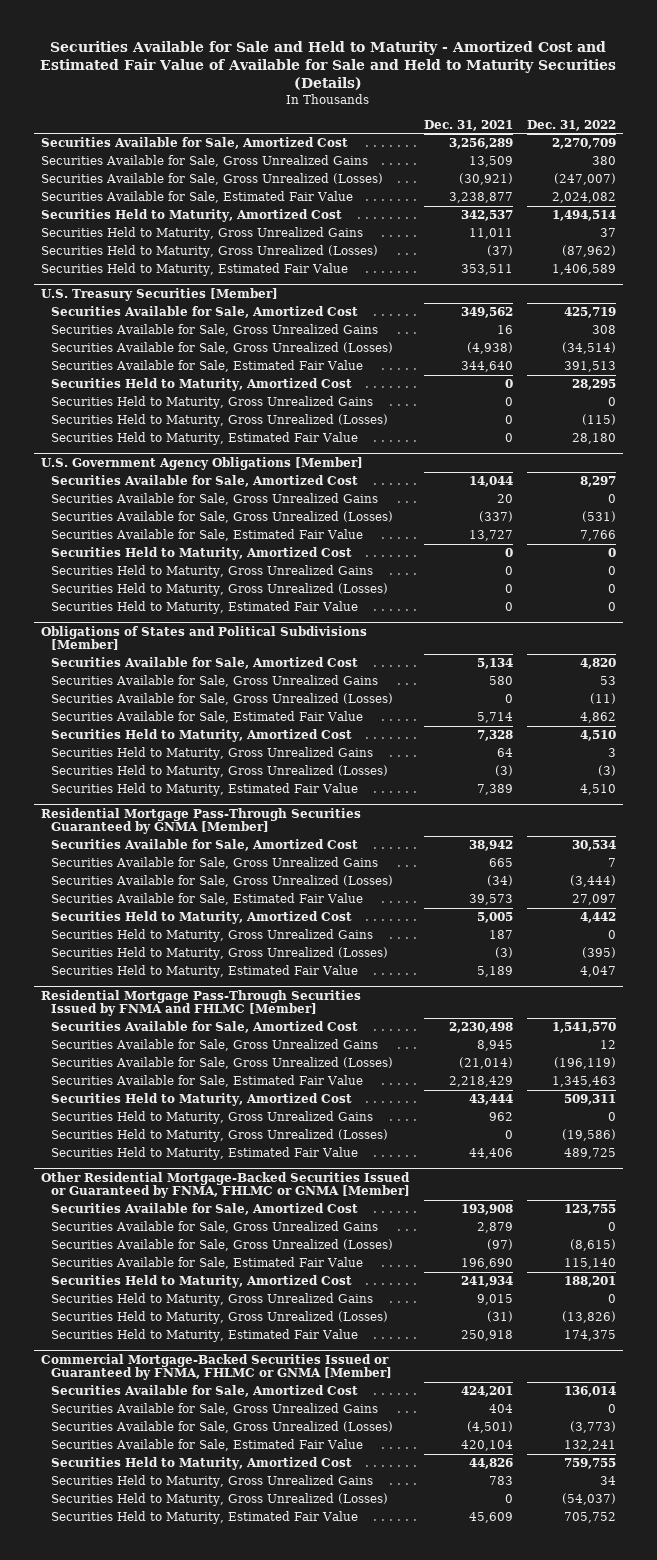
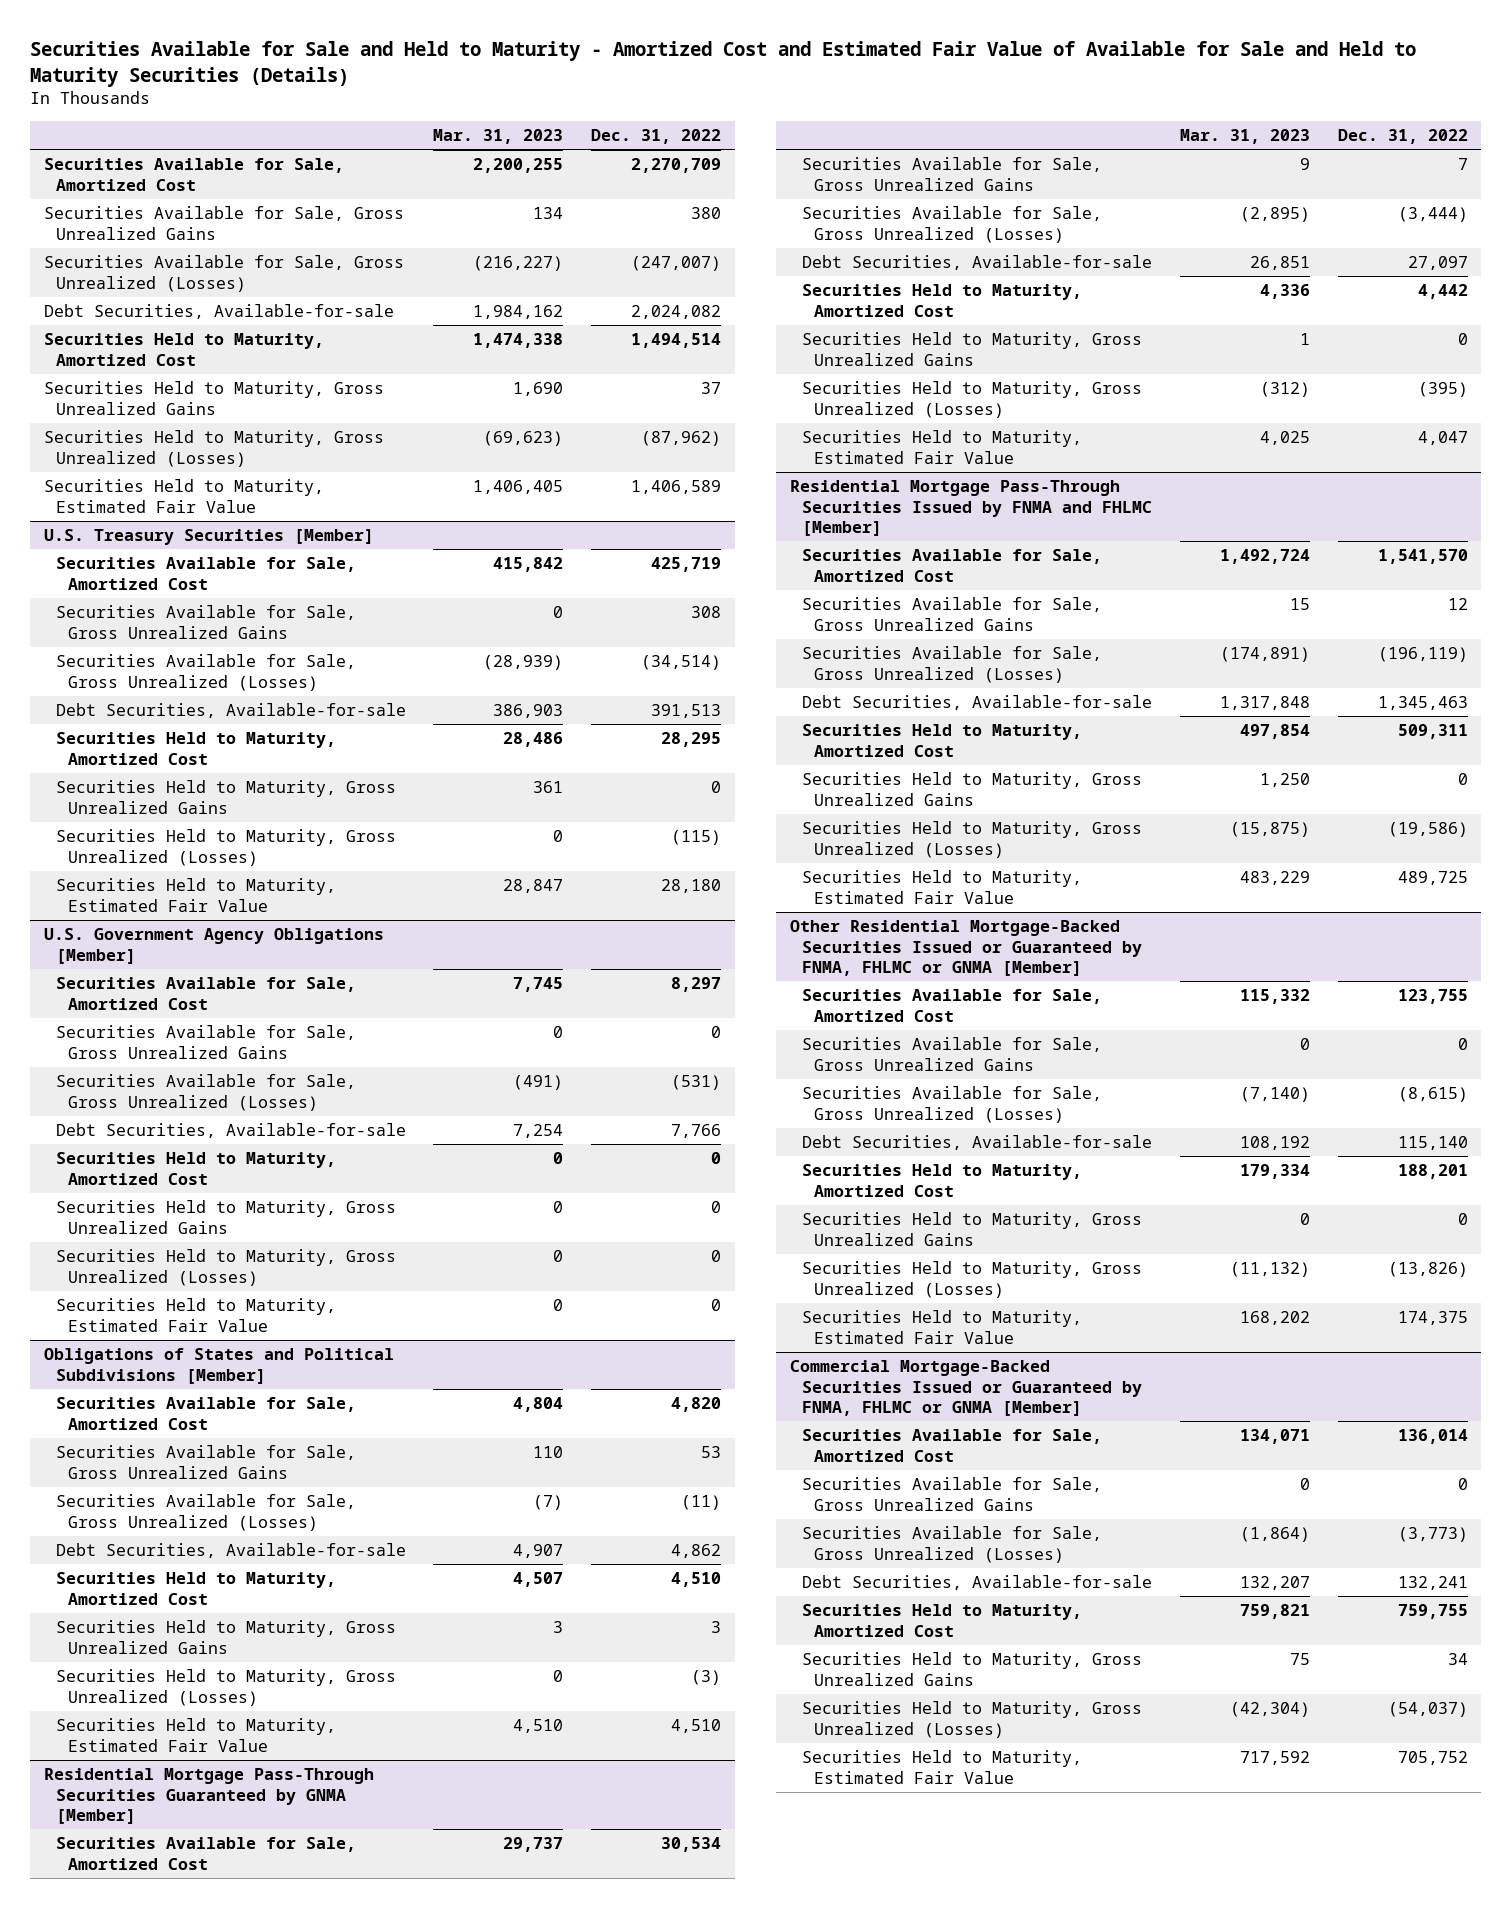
- | Dec. 31, 2021 | Dec. 31, 2022
+ | Mar. 31, 2023 | Dec. 31, 2022
- Securities Available for Sale, Estimated Fair Value | 3,238,877 | 2,024,082
+ Debt Securities, Available-for-sale | 1,984,162 | 2,024,082
@ U.S. Treasury Securities [Member]
- Securities Available for Sale, Estimated Fair Value | 344,640 | 391,513
+ Debt Securities, Available-for-sale | 386,903 | 391,513
@ U.S. Government Agency Obligations [Member]
- Securities Available for Sale, Estimated Fair Value | 13,727 | 7,766
+ Debt Securities, Available-for-sale | 7,254 | 7,766
@ Obligations of States and Political Subdivisions [Member]
- Securities Available for Sale, Estimated Fair Value | 5,714 | 4,862
+ Debt Securities, Available-for-sale | 4,907 | 4,862
@ Residential Mortgage Pass-Through Securities Guaranteed by GNMA [Member]
- Securities Available for Sale, Estimated Fair Value | 39,573 | 27,097
+ Debt Securities, Available-for-sale | 26,851 | 27,097
@ Residential Mortgage Pass-Through Securities Issued by FNMA and FHLMC [Member]
- Securities Available for Sale, Estimated Fair Value | 2,218,429 | 1,345,463
+ Debt Securities, Available-for-sale | 1,317,848 | 1,345,463
@ Other Residential Mortgage-Backed Securities Issued or Guaranteed by FNMA, FHLMC or GNMA [Member]
- Securities Available for Sale, Estimated Fair Value | 196,690 | 115,140
+ Debt Securities, Available-for-sale | 108,192 | 115,140
@ Commercial Mortgage-Backed Securities Issued or Guaranteed by FNMA, FHLMC or GNMA [Member]
- Securities Available for Sale, Estimated Fair Value | 420,104 | 132,241
+ Debt Securities, Available-for-sale | 132,207 | 132,241

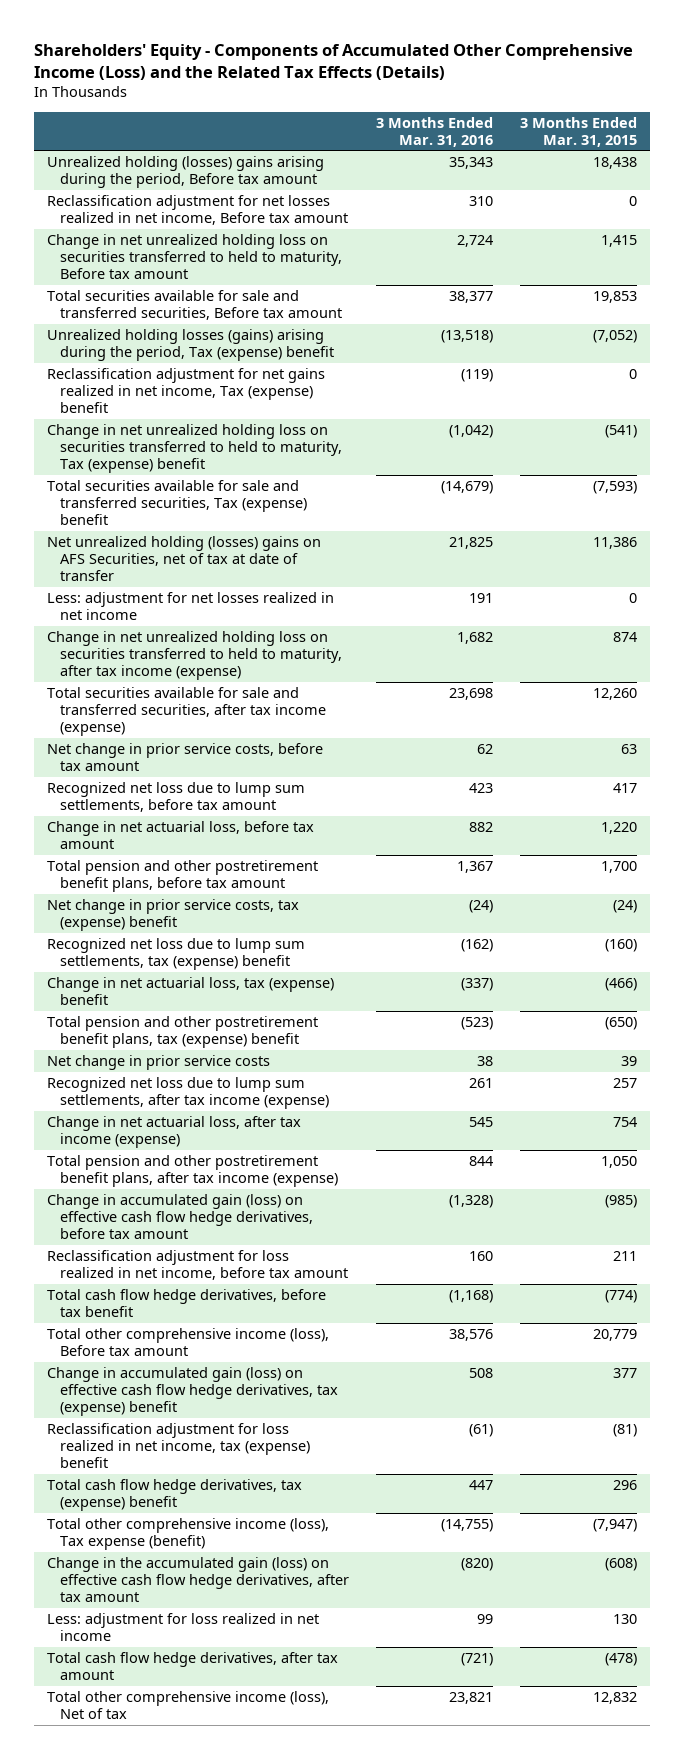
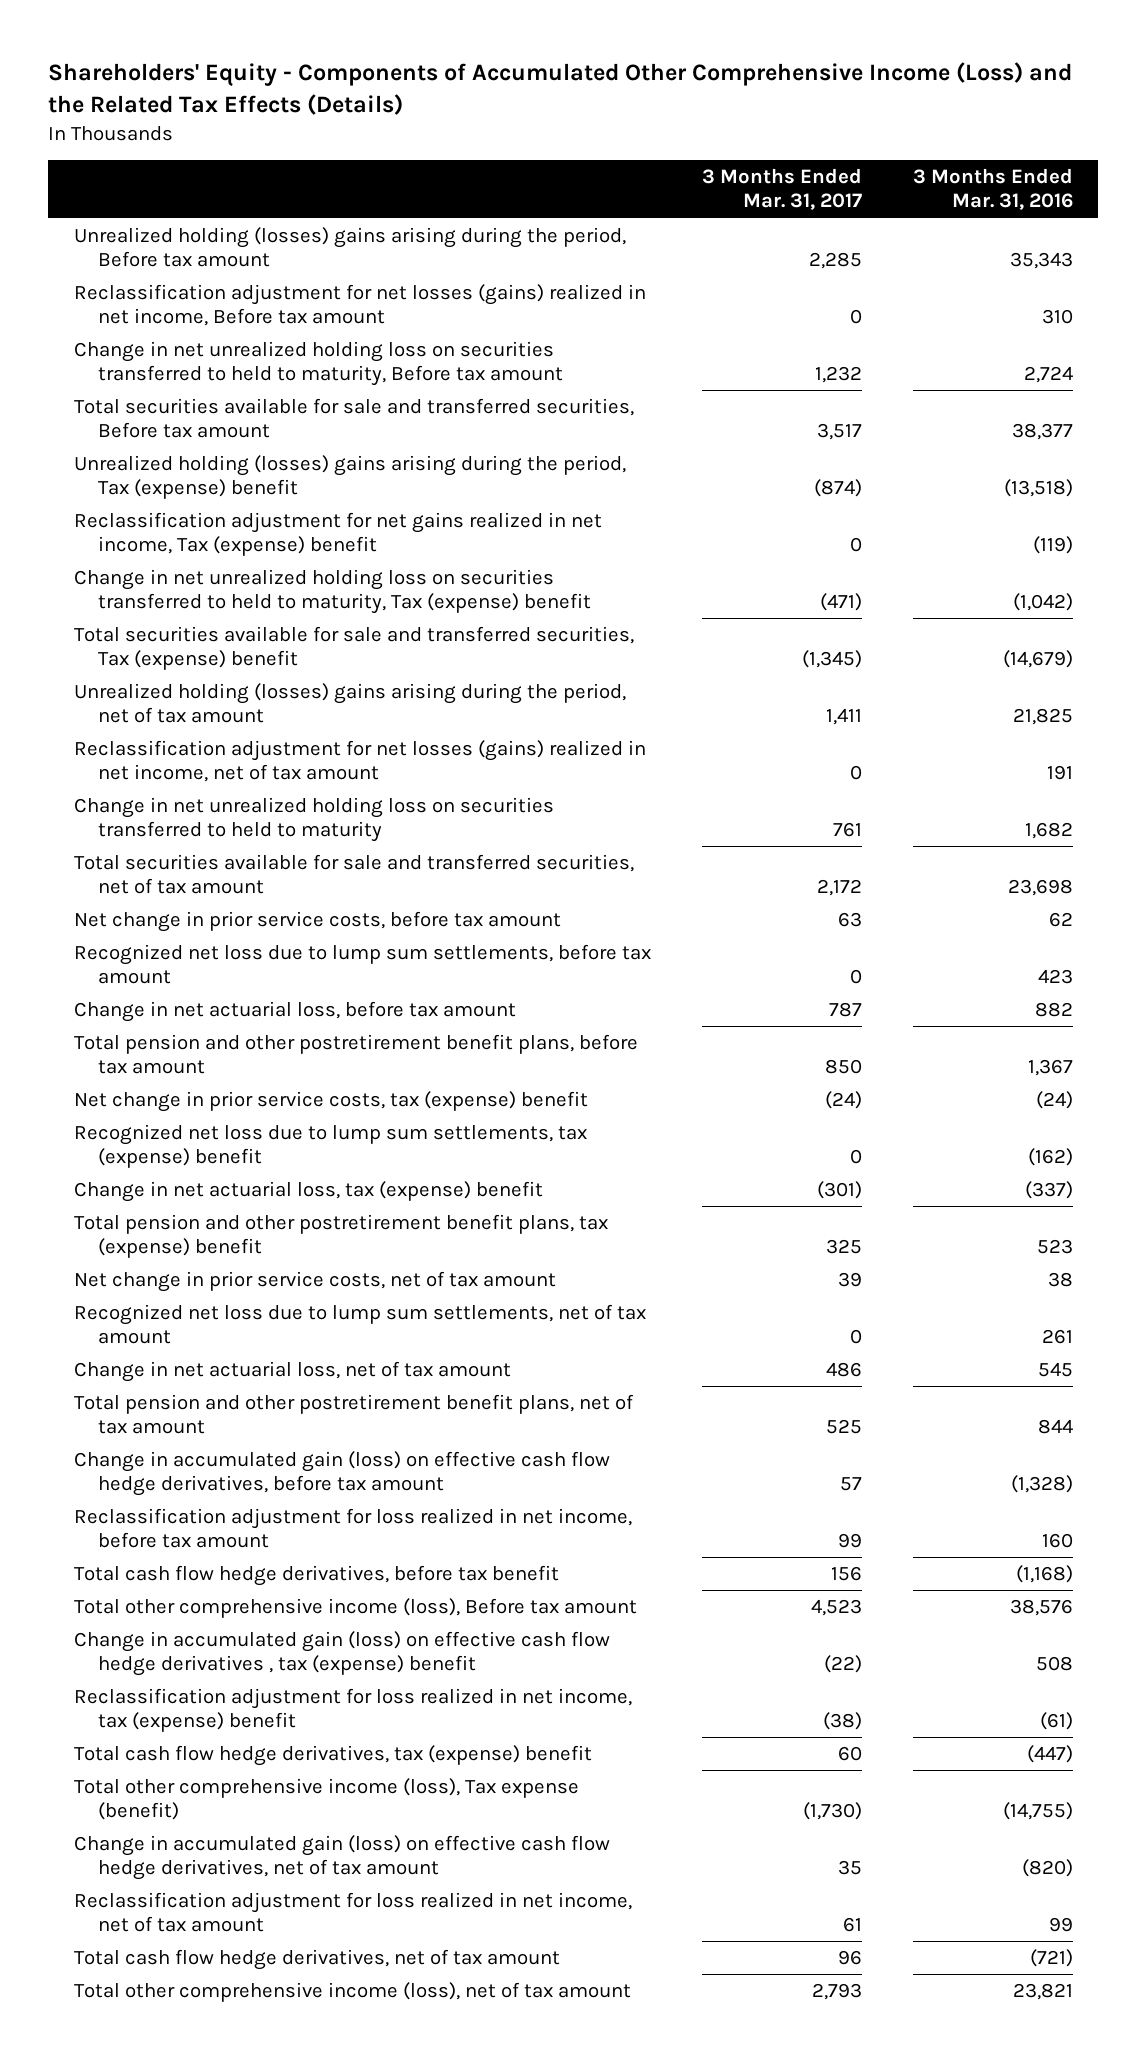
- | 3 Months Ended Mar. 31, 2016 | 3 Months Ended Mar. 31, 2015
+ | 3 Months Ended Mar. 31, 2017 | 3 Months Ended Mar. 31, 2016
- Reclassification adjustment for net losses realized in net income, Before tax amount | 310 | 0
+ Reclassification adjustment for net losses (gains) realized in net income, Before tax amount | 0 | 310
- Unrealized holding losses (gains) arising during the period, Tax (expense) benefit | (13,518) | (7,052)
+ Unrealized holding (losses) gains arising during the period, Tax (expense) benefit | (874) | (13,518)
- Net unrealized holding (losses) gains on AFS Securities, net of tax at date of transfer | 21,825 | 11,386
- Less: adjustment for net losses realized in net income | 191 | 0
- Change in net unrealized holding loss on securities transferred to held to maturity, after tax income (expense) | 1,682 | 874
- Total securities available for sale and transferred securities, after tax income (expense) | 23,698 | 12,260
+ Unrealized holding (losses) gains arising during the period, net of tax amount | 1,411 | 21,825
+ Reclassification adjustment for net losses (gains) realized in net income, net of tax amount | 0 | 191
+ Change in net unrealized holding loss on securities transferred to held to maturity | 761 | 1,682
+ Total securities available for sale and transferred securities, net of tax amount | 2,172 | 23,698
- Total pension and other postretirement benefit plans, tax (expense) benefit | (523) | (650)
- Net change in prior service costs | 38 | 39
- Recognized net loss due to lump sum settlements, after tax income (expense) | 261 | 257
- Change in net actuarial loss, after tax income (expense) | 545 | 754
- Total pension and other postretirement benefit plans, after tax income (expense) | 844 | 1,050
+ Total pension and other postretirement benefit plans, tax (expense) benefit | 325 | 523
+ Net change in prior service costs, net of tax amount | 39 | 38
+ Recognized net loss due to lump sum settlements, net of tax amount | 0 | 261
+ Change in net actuarial loss, net of tax amount | 486 | 545
+ Total pension and other postretirement benefit plans, net of tax amount | 525 | 844
- Change in accumulated gain (loss) on effective cash flow hedge derivatives, tax (expense) benefit | 508 | 377
+ Change in accumulated gain (loss) on effective cash flow hedge derivatives , tax (expense) benefit | (22) | 508
- Total cash flow hedge derivatives, tax (expense) benefit | 447 | 296
+ Total cash flow hedge derivatives, tax (expense) benefit | 60 | (447)
- Change in the accumulated gain (loss) on effective cash flow hedge derivatives, after tax amount | (820) | (608)
- Less: adjustment for loss realized in net income | 99 | 130
- Total cash flow hedge derivatives, after tax amount | (721) | (478)
- Total other comprehensive income (loss), Net of tax | 23,821 | 12,832
+ Change in accumulated gain (loss) on effective cash flow hedge derivatives, net of tax amount | 35 | (820)
+ Reclassification adjustment for loss realized in net income, net of tax amount | 61 | 99
+ Total cash flow hedge derivatives, net of tax amount | 96 | (721)
+ Total other comprehensive income (loss), net of tax amount | 2,793 | 23,821

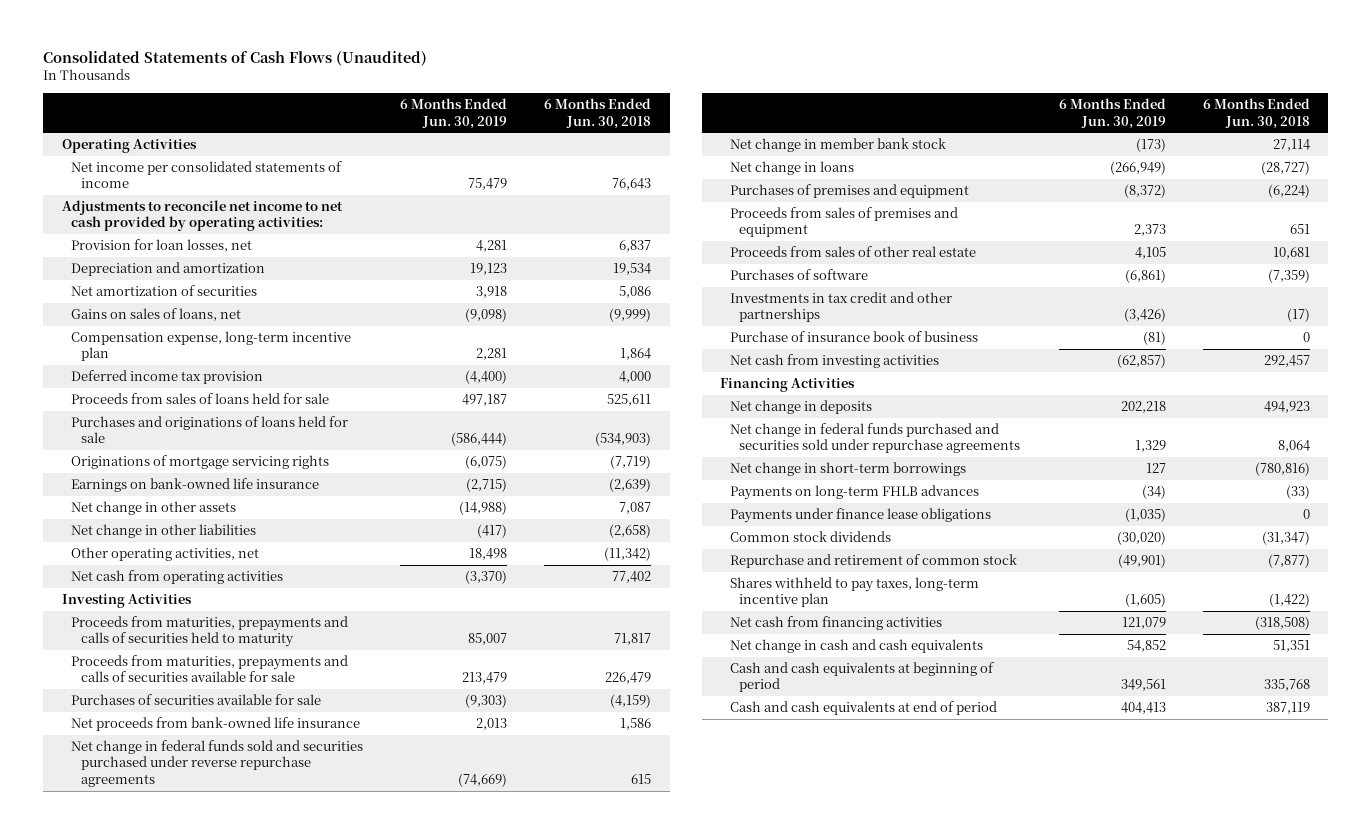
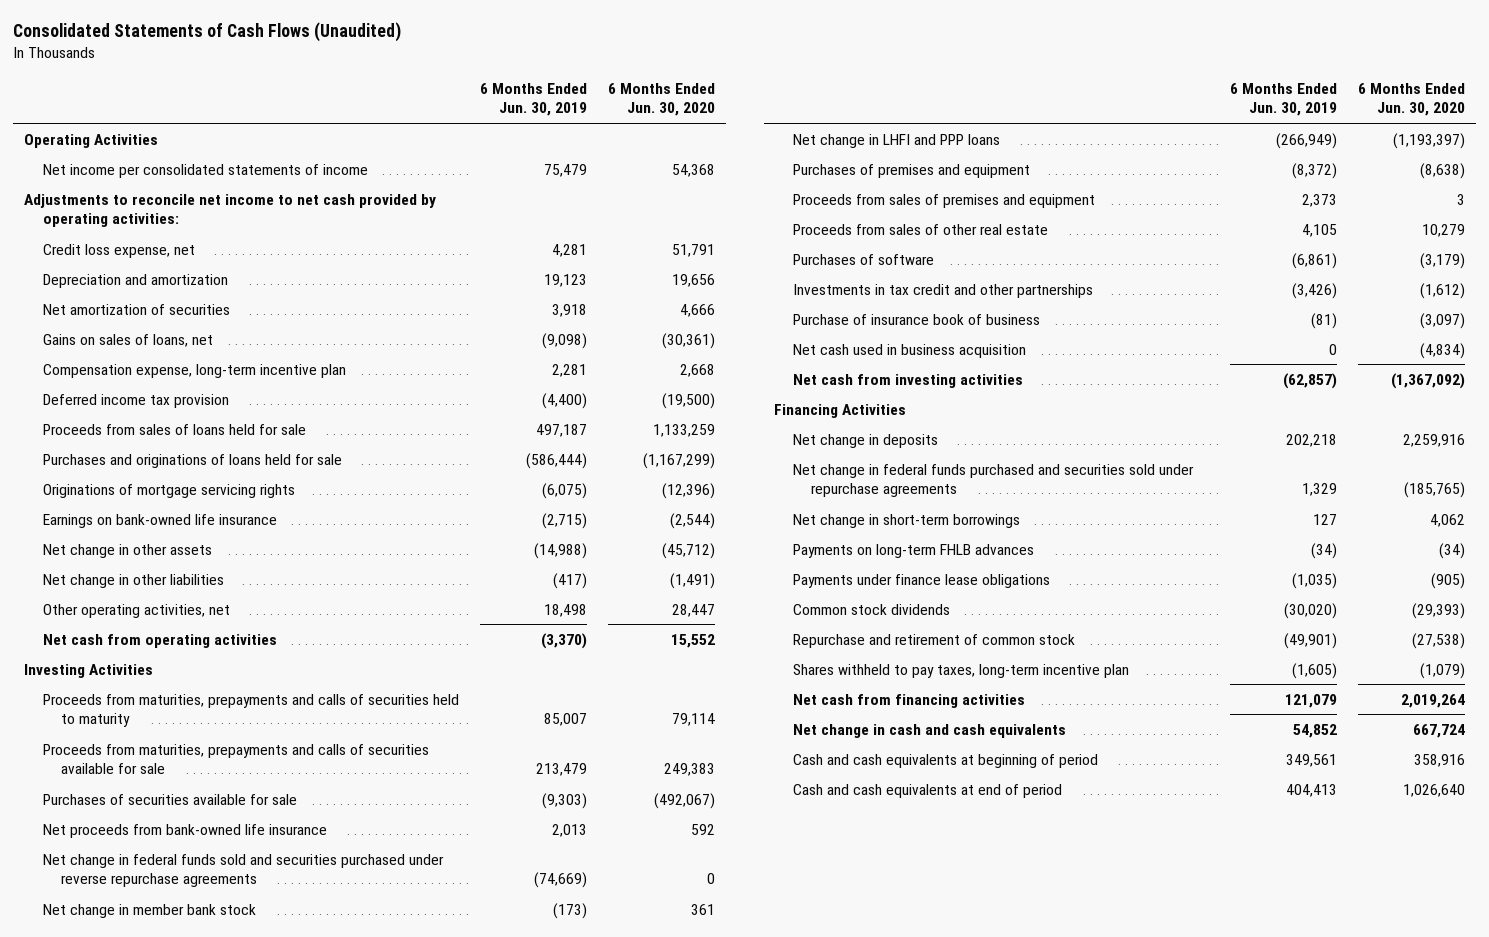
- | 6 Months Ended Jun. 30, 2019 | 6 Months Ended Jun. 30, 2018
+ | 6 Months Ended Jun. 30, 2019 | 6 Months Ended Jun. 30, 2020
- Provision for loan losses, net | 4,281 | 6,837
+ Credit loss expense, net | 4,281 | 51,791
- Net change in loans | (266,949) | (28,727)
+ Net change in LHFI and PPP loans | (266,949) | (1,193,397)
+ Net cash used in business acquisition | 0 | (4,834)

